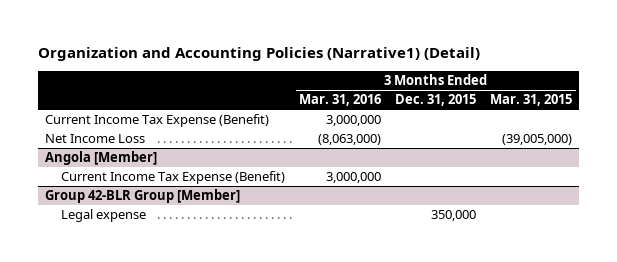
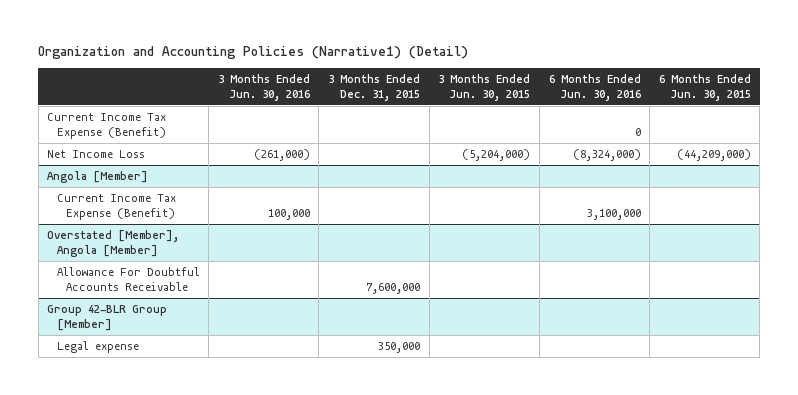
- | 3 Months Ended Mar. 31, 2016 | 3 Months Ended Dec. 31, 2015 | 3 Months Ended Mar. 31, 2015
+ | 3 Months Ended Jun. 30, 2016 | 3 Months Ended Dec. 31, 2015 | 3 Months Ended Jun. 30, 2015 | 6 Months Ended Jun. 30, 2016 | 6 Months Ended Jun. 30, 2015
+ Overstated [Member], Angola [Member]
+ Allowance For Doubtful Accounts Receivable | | 7,600,000 | | |

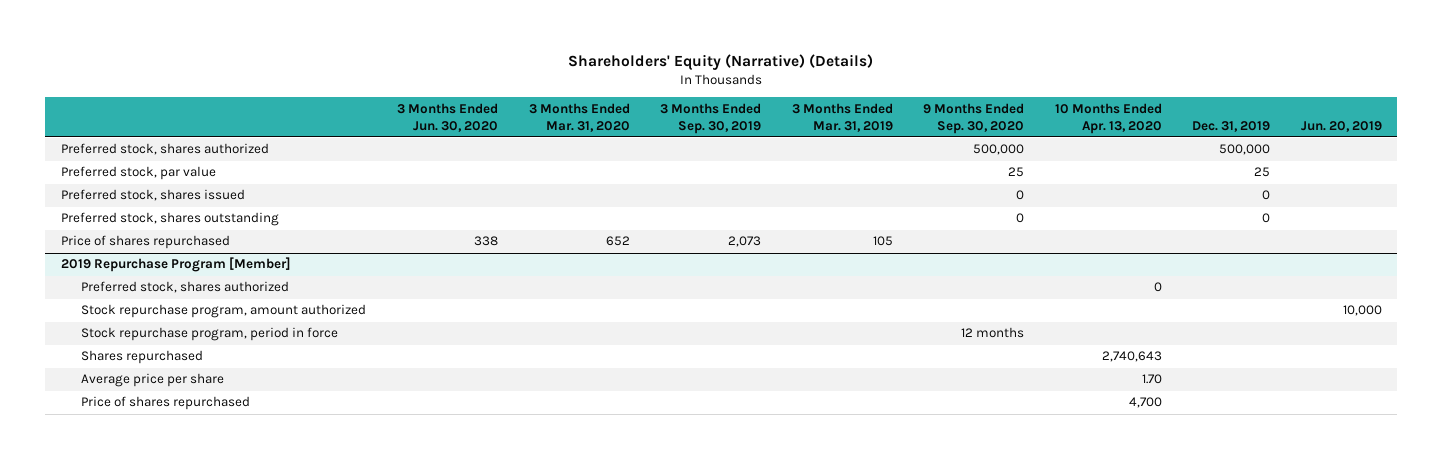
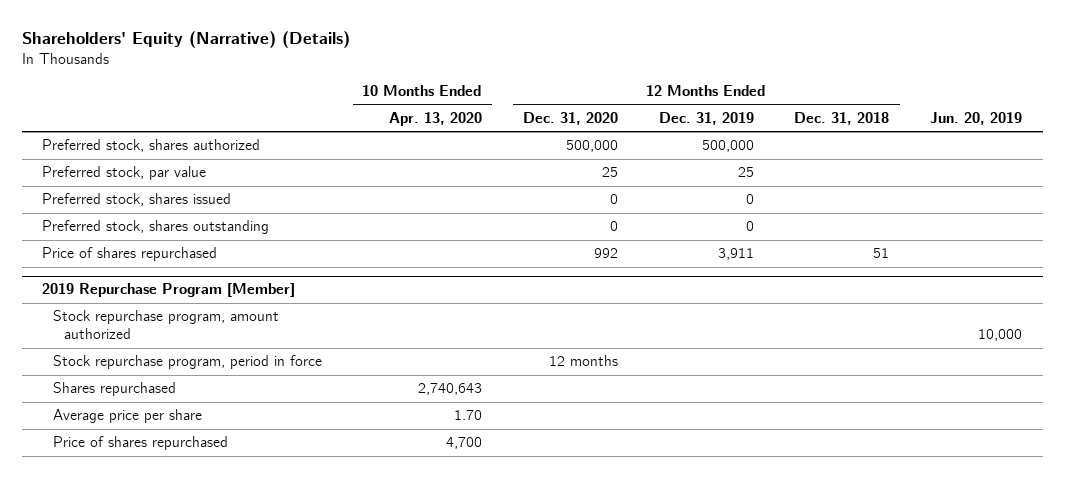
- | 3 Months Ended Jun. 30, 2020 | 3 Months Ended Mar. 31, 2020 | 3 Months Ended Sep. 30, 2019 | 3 Months Ended Mar. 31, 2019 | 9 Months Ended Sep. 30, 2020 | 10 Months Ended Apr. 13, 2020 | Dec. 31, 2019 | Jun. 20, 2019
+ | 10 Months Ended Apr. 13, 2020 | 12 Months Ended Dec. 31, 2020 | 12 Months Ended Dec. 31, 2019 | 12 Months Ended Dec. 31, 2018 | Jun. 20, 2019
@ 2019 Repurchase Program [Member]
- Preferred stock, shares authorized | | | | | | 0 | |

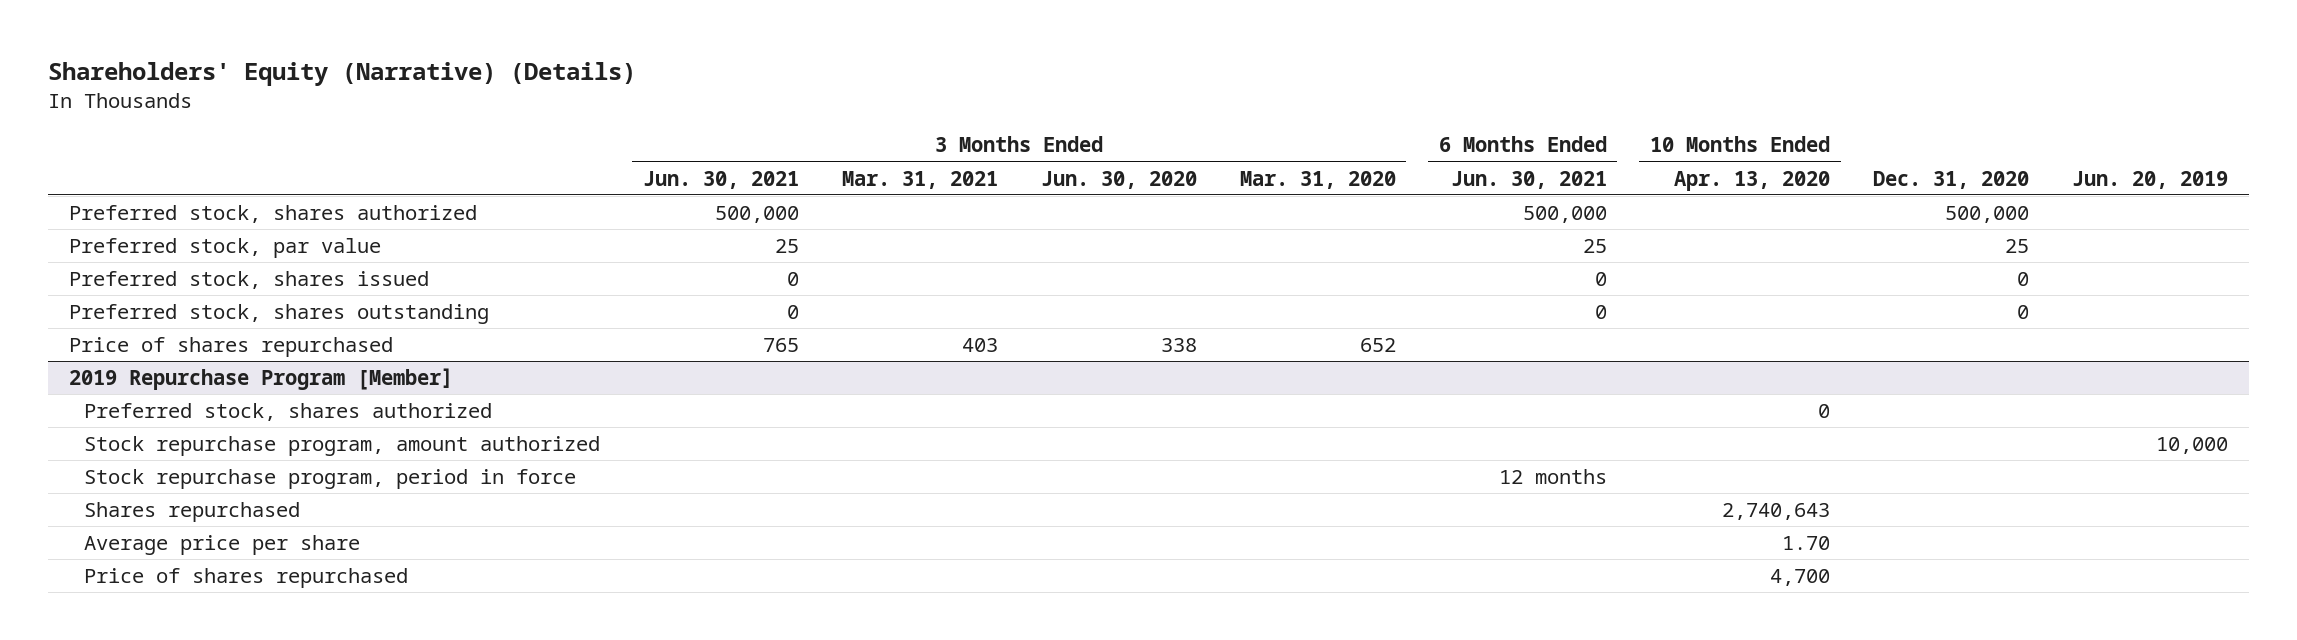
- | 10 Months Ended Apr. 13, 2020 | 12 Months Ended Dec. 31, 2020 | 12 Months Ended Dec. 31, 2019 | 12 Months Ended Dec. 31, 2018 | Jun. 20, 2019
+ | 3 Months Ended Jun. 30, 2021 | 3 Months Ended Mar. 31, 2021 | 3 Months Ended Jun. 30, 2020 | 3 Months Ended Mar. 31, 2020 | 6 Months Ended Jun. 30, 2021 | 10 Months Ended Apr. 13, 2020 | Dec. 31, 2020 | Jun. 20, 2019
@ 2019 Repurchase Program [Member]
+ Preferred stock, shares authorized | | | | | | 0 | |

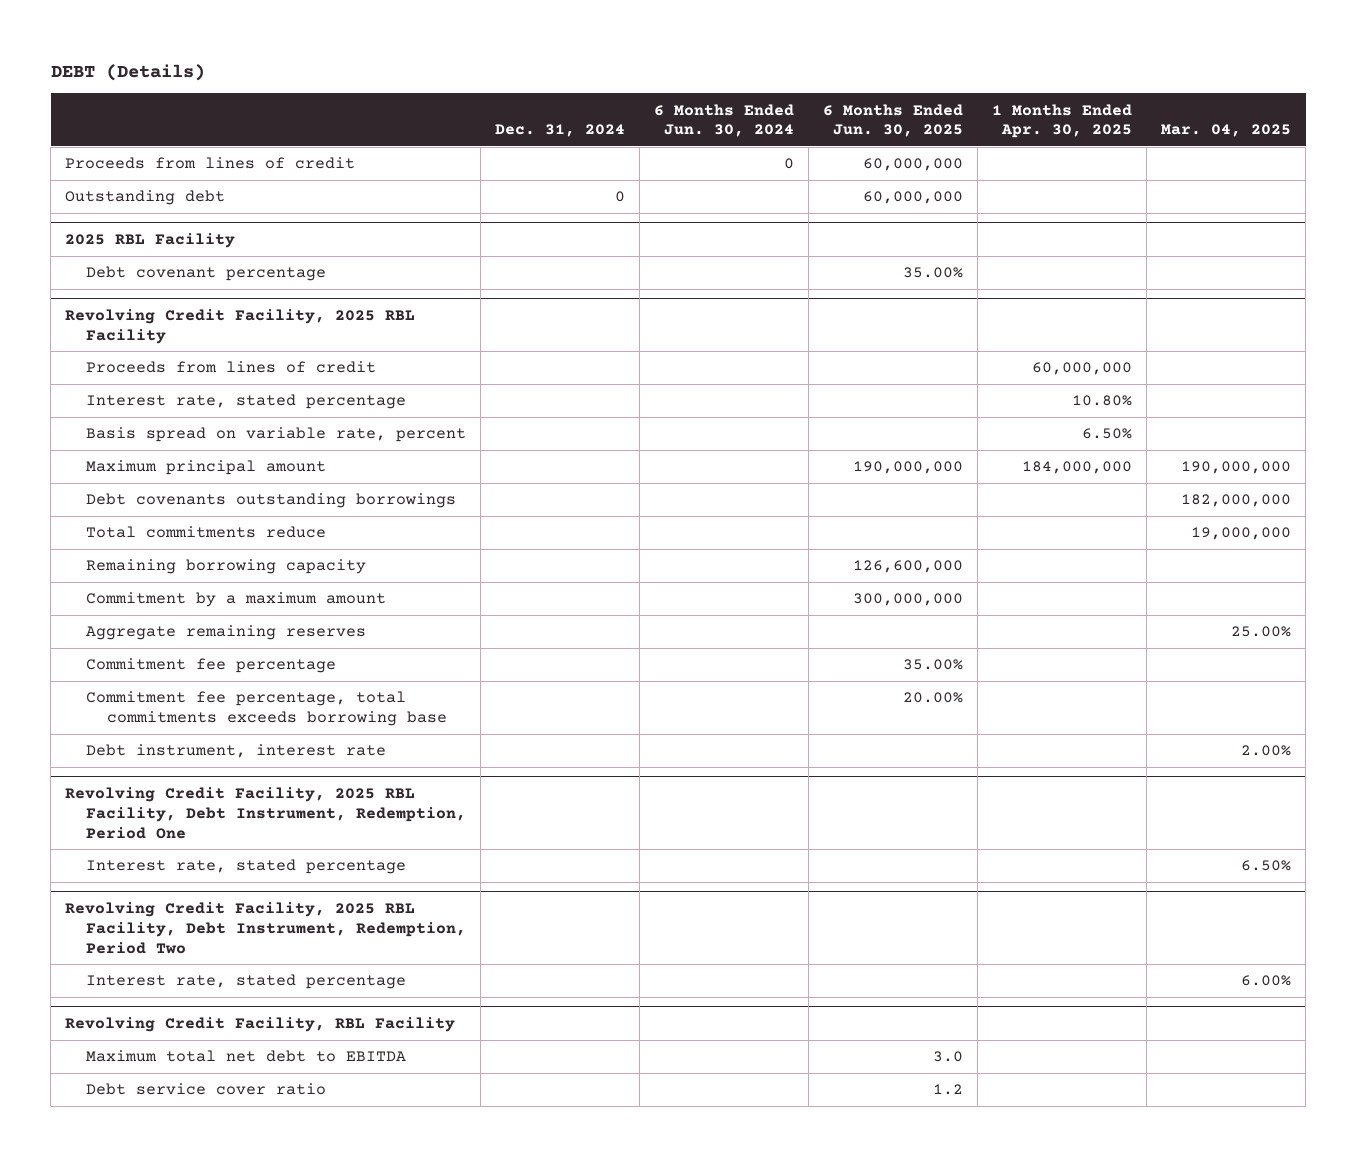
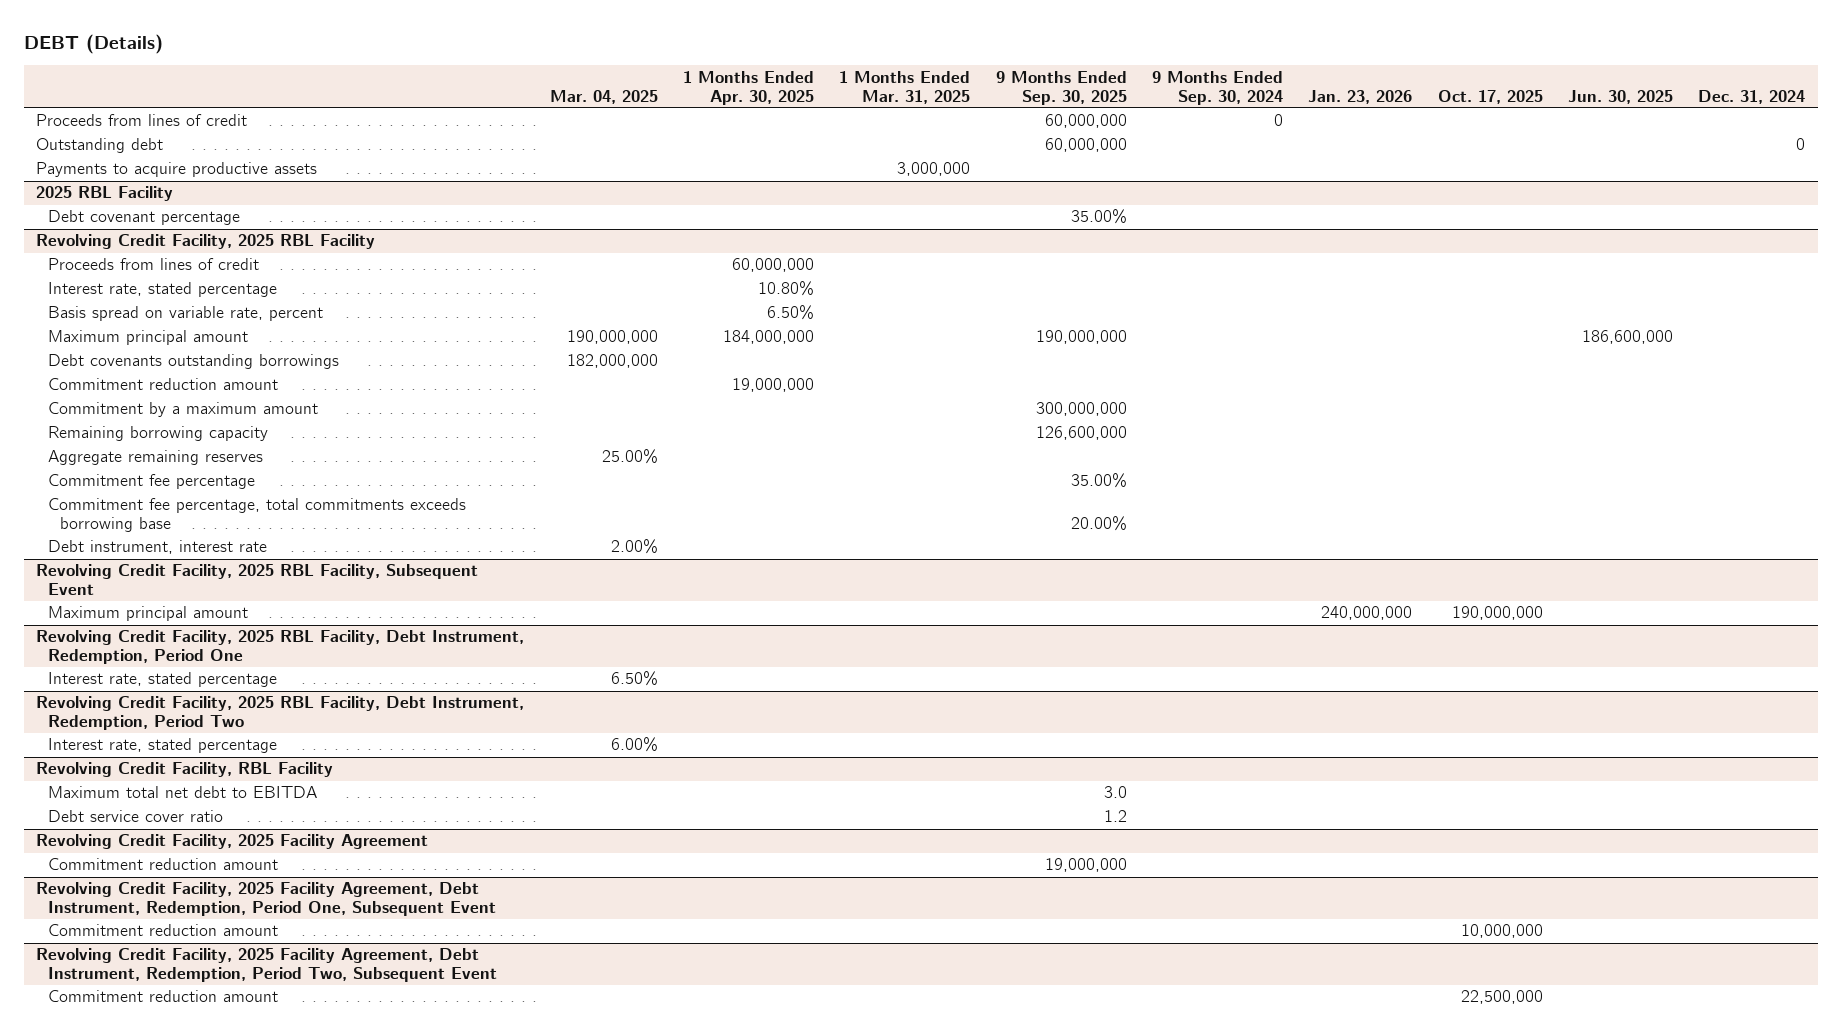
- | Dec. 31, 2024 | 6 Months Ended Jun. 30, 2024 | 6 Months Ended Jun. 30, 2025 | 1 Months Ended Apr. 30, 2025 | Mar. 04, 2025
+ | Mar. 04, 2025 | 1 Months Ended Apr. 30, 2025 | 1 Months Ended Mar. 31, 2025 | 9 Months Ended Sep. 30, 2025 | 9 Months Ended Sep. 30, 2024 | Jan. 23, 2026 | Oct. 17, 2025 | Jun. 30, 2025 | Dec. 31, 2024
+ Payments to acquire productive assets | | | 3,000,000 | | | | | |
@ Revolving Credit Facility, 2025 RBL Facility
- Total commitments reduce | | | | | 19,000,000
+ Commitment reduction amount | | 19,000,000 | | | | | | |
moved down: Remaining borrowing capacity | | | | 126,600,000 | | | | |
+ Revolving Credit Facility, 2025 RBL Facility, Subsequent Event
+ Maximum principal amount | | | | | | 240,000,000 | 190,000,000 | |
+ Revolving Credit Facility, 2025 Facility Agreement
+ Commitment reduction amount | | | | 19,000,000 | | | | |
+ Revolving Credit Facility, 2025 Facility Agreement, Debt Instrument, Redemption, Period One, Subsequent Event
+ Commitment reduction amount | | | | | | | 10,000,000 | |
+ Revolving Credit Facility, 2025 Facility Agreement, Debt Instrument, Redemption, Period Two, Subsequent Event
+ Commitment reduction amount | | | | | | | 22,500,000 | |

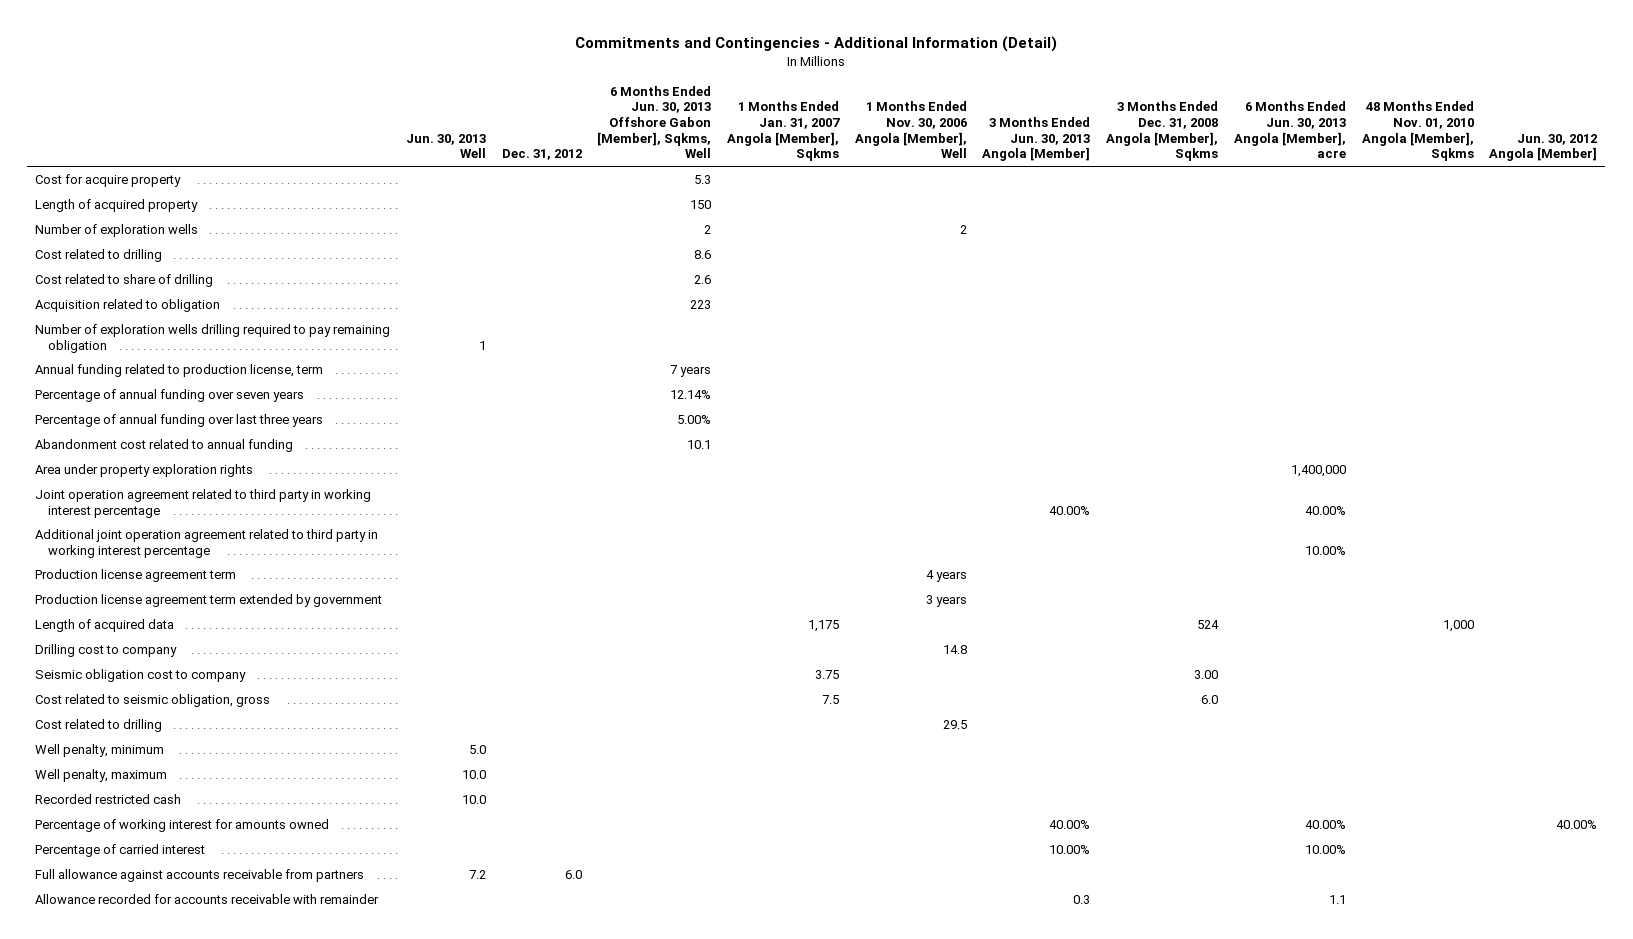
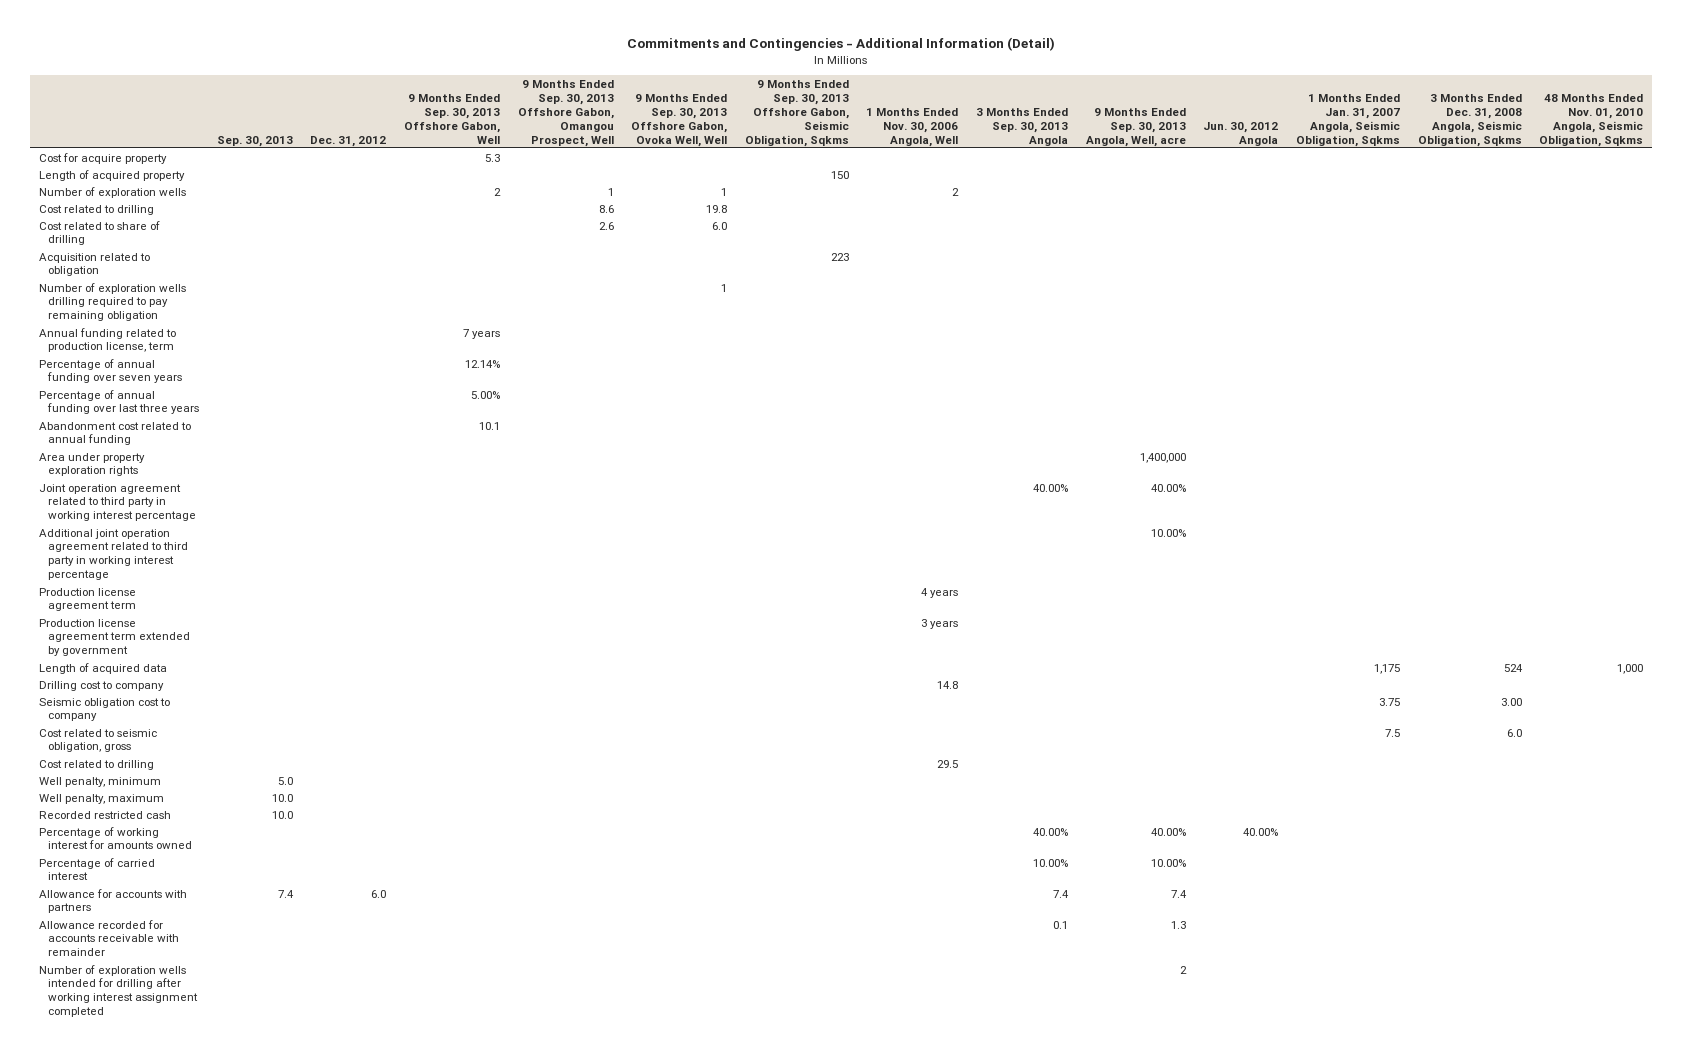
- | Jun. 30, 2013 Well | Dec. 31, 2012 | 6 Months Ended Jun. 30, 2013 Offshore Gabon [Member], Sqkms, Well | 1 Months Ended Jan. 31, 2007 Angola [Member], Sqkms | 1 Months Ended Nov. 30, 2006 Angola [Member], Well | 3 Months Ended Jun. 30, 2013 Angola [Member] | 3 Months Ended Dec. 31, 2008 Angola [Member], Sqkms | 6 Months Ended Jun. 30, 2013 Angola [Member], acre | 48 Months Ended Nov. 01, 2010 Angola [Member], Sqkms | Jun. 30, 2012 Angola [Member]
+ | Sep. 30, 2013 | Dec. 31, 2012 | 9 Months Ended Sep. 30, 2013 Offshore Gabon, Well | 9 Months Ended Sep. 30, 2013 Offshore Gabon, Omangou Prospect, Well | 9 Months Ended Sep. 30, 2013 Offshore Gabon, Ovoka Well, Well | 9 Months Ended Sep. 30, 2013 Offshore Gabon, Seismic Obligation, Sqkms | 1 Months Ended Nov. 30, 2006 Angola, Well | 3 Months Ended Sep. 30, 2013 Angola | 9 Months Ended Sep. 30, 2013 Angola, Well, acre | Jun. 30, 2012 Angola | 1 Months Ended Jan. 31, 2007 Angola, Seismic Obligation, Sqkms | 3 Months Ended Dec. 31, 2008 Angola, Seismic Obligation, Sqkms | 48 Months Ended Nov. 01, 2010 Angola, Seismic Obligation, Sqkms
- Full allowance against accounts receivable from partners | 7.2 | 6.0 | | | | | | | |
+ Allowance for accounts with partners | 7.4 | 6.0 | | | | | | 7.4 | 7.4 | | | |
+ Number of exploration wells intended for drilling after working interest assignment completed | | | | | | | | | 2 | | | |

